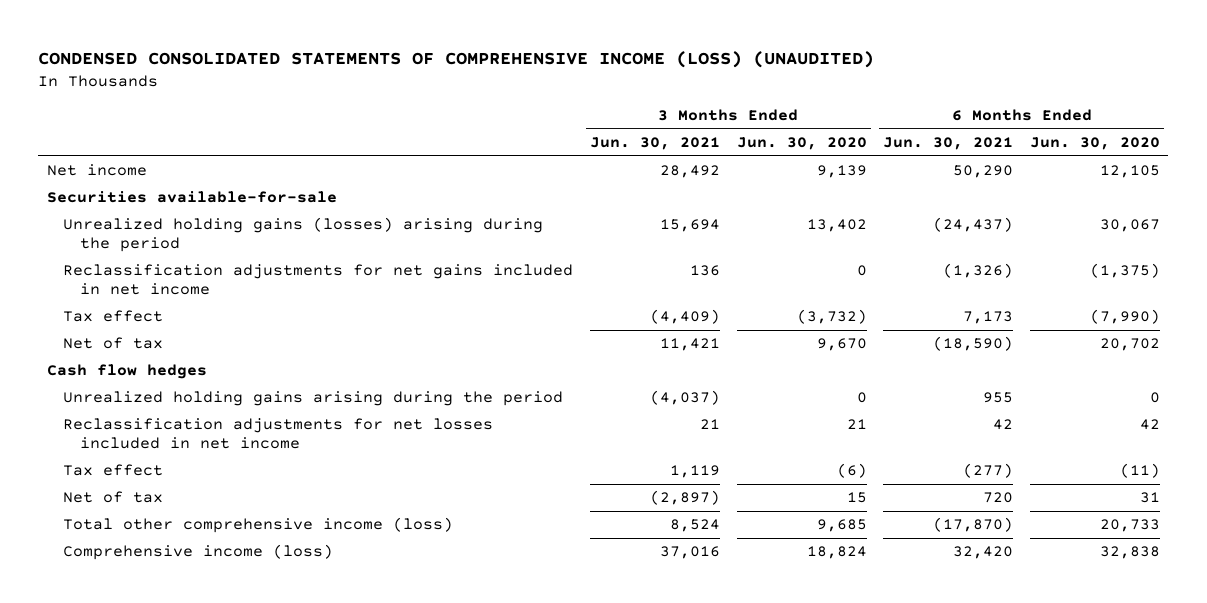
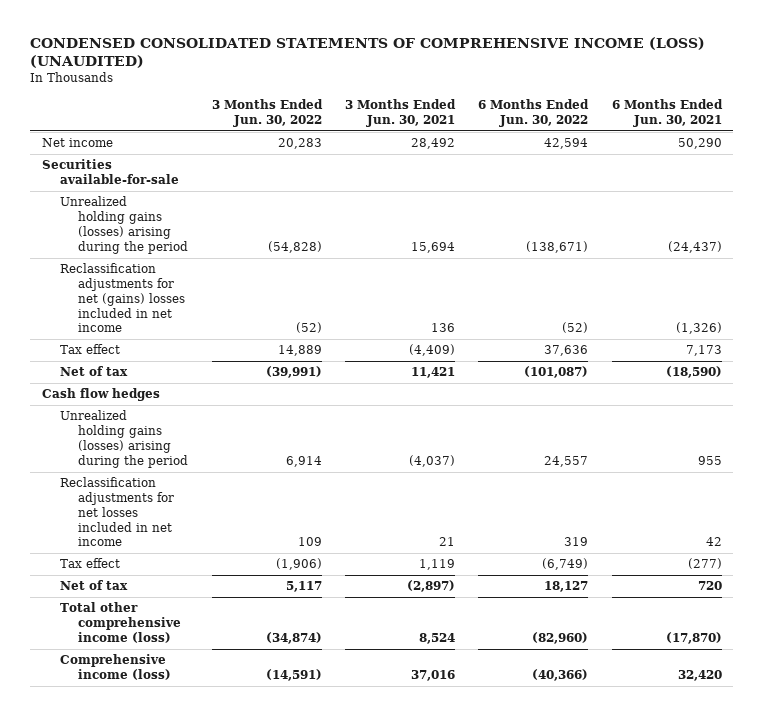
- | 3 Months Ended Jun. 30, 2021 | 3 Months Ended Jun. 30, 2020 | 6 Months Ended Jun. 30, 2021 | 6 Months Ended Jun. 30, 2020
+ | 3 Months Ended Jun. 30, 2022 | 3 Months Ended Jun. 30, 2021 | 6 Months Ended Jun. 30, 2022 | 6 Months Ended Jun. 30, 2021
- Reclassification adjustments for net gains included in net income | 136 | 0 | (1,326) | (1,375)
+ Reclassification adjustments for net (gains) losses included in net income | (52) | 136 | (52) | (1,326)
- Unrealized holding gains arising during the period | (4,037) | 0 | 955 | 0
+ Unrealized holding gains (losses) arising during the period | 6,914 | (4,037) | 24,557 | 955

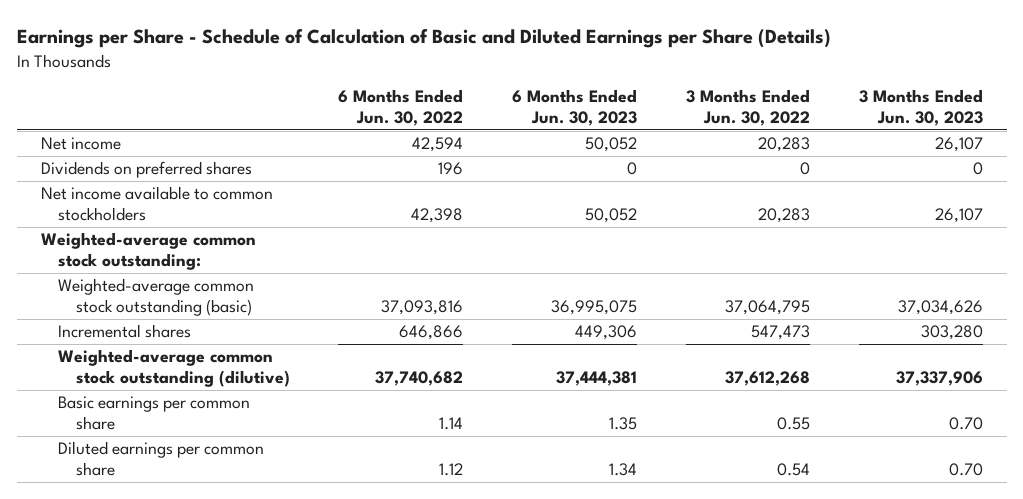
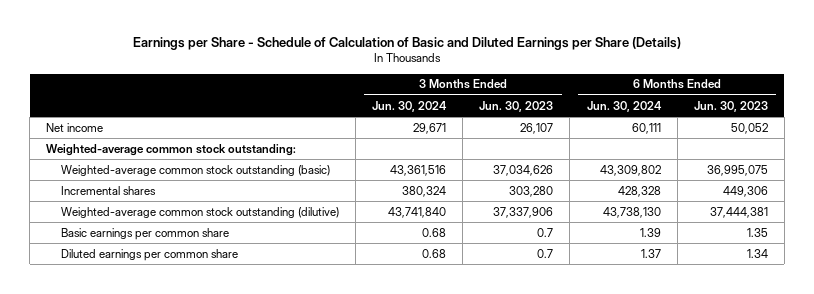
- | 6 Months Ended Jun. 30, 2022 | 6 Months Ended Jun. 30, 2023 | 3 Months Ended Jun. 30, 2022 | 3 Months Ended Jun. 30, 2023
+ | 3 Months Ended Jun. 30, 2024 | 3 Months Ended Jun. 30, 2023 | 6 Months Ended Jun. 30, 2024 | 6 Months Ended Jun. 30, 2023
- Dividends on preferred shares | 196 | 0 | 0 | 0
- Net income available to common stockholders | 42,398 | 50,052 | 20,283 | 26,107
- Basic earnings per common share | 1.14 | 1.35 | 0.55 | 0.70
- Diluted earnings per common share | 1.12 | 1.34 | 0.54 | 0.70
+ Basic earnings per common share | 0.68 | 0.7 | 1.39 | 1.35
+ Diluted earnings per common share | 0.68 | 0.7 | 1.37 | 1.34

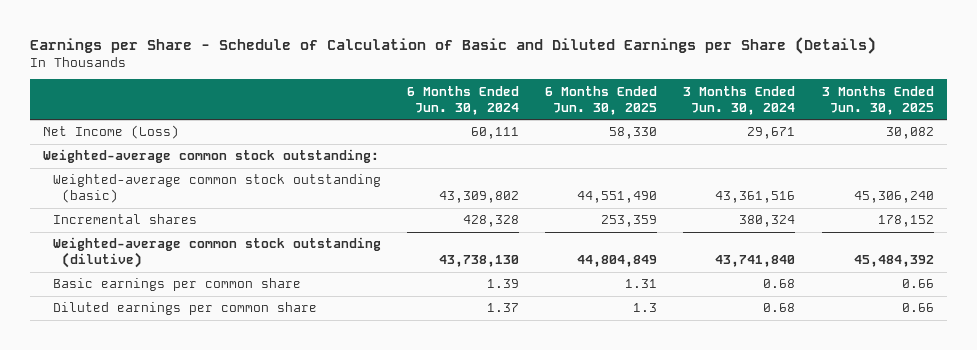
- | 3 Months Ended Jun. 30, 2024 | 3 Months Ended Jun. 30, 2023 | 6 Months Ended Jun. 30, 2024 | 6 Months Ended Jun. 30, 2023
+ | 6 Months Ended Jun. 30, 2024 | 6 Months Ended Jun. 30, 2025 | 3 Months Ended Jun. 30, 2024 | 3 Months Ended Jun. 30, 2025
- Net income | 29,671 | 26,107 | 60,111 | 50,052
+ Net Income (Loss) | 60,111 | 58,330 | 29,671 | 30,082

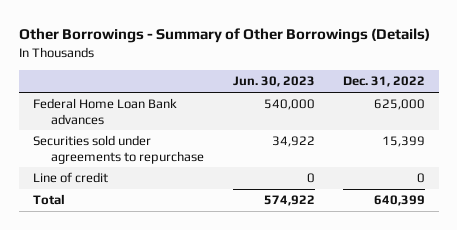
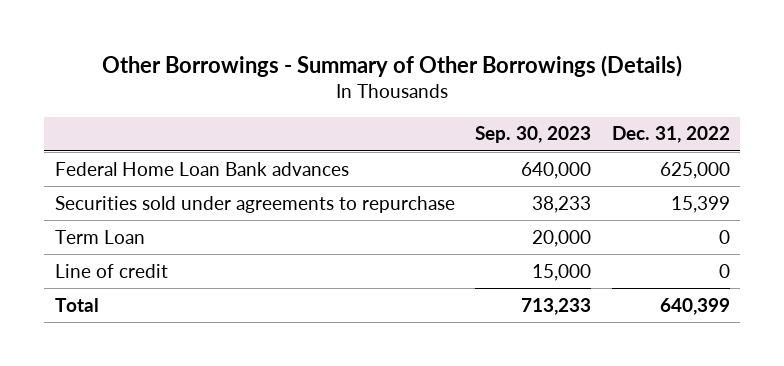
- | Jun. 30, 2023 | Dec. 31, 2022
+ | Sep. 30, 2023 | Dec. 31, 2022
+ Term Loan | 20,000 | 0

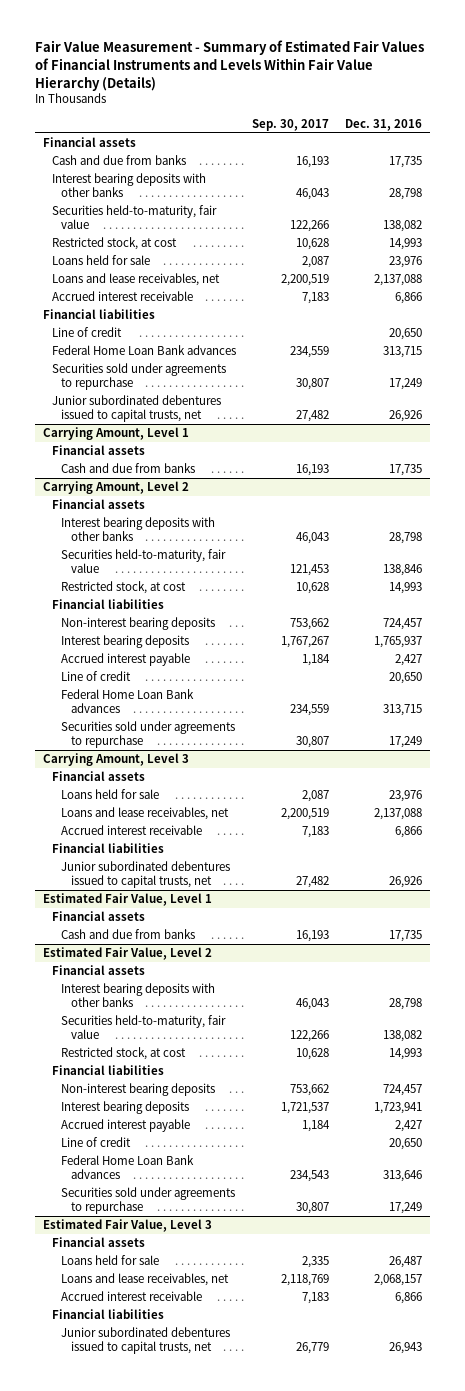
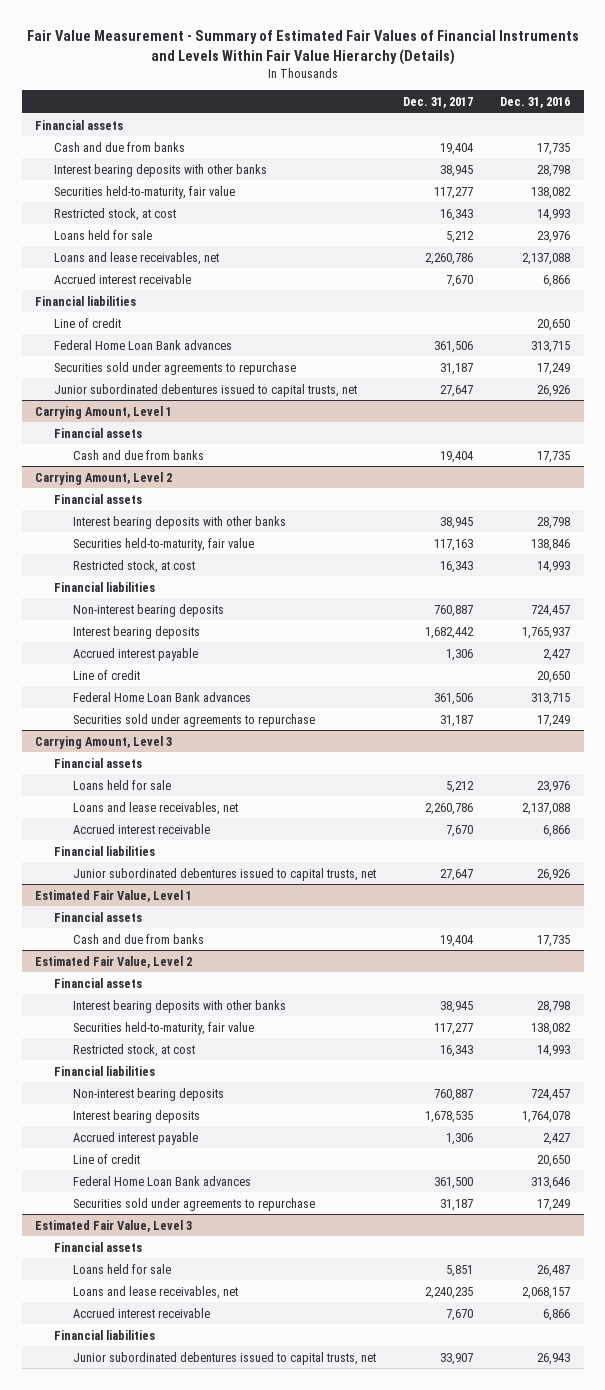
- | Sep. 30, 2017 | Dec. 31, 2016
+ | Dec. 31, 2017 | Dec. 31, 2016
@ Estimated Fair Value, Level 2
- Interest bearing deposits | 1,721,537 | 1,723,941
+ Interest bearing deposits | 1,678,535 | 1,764,078

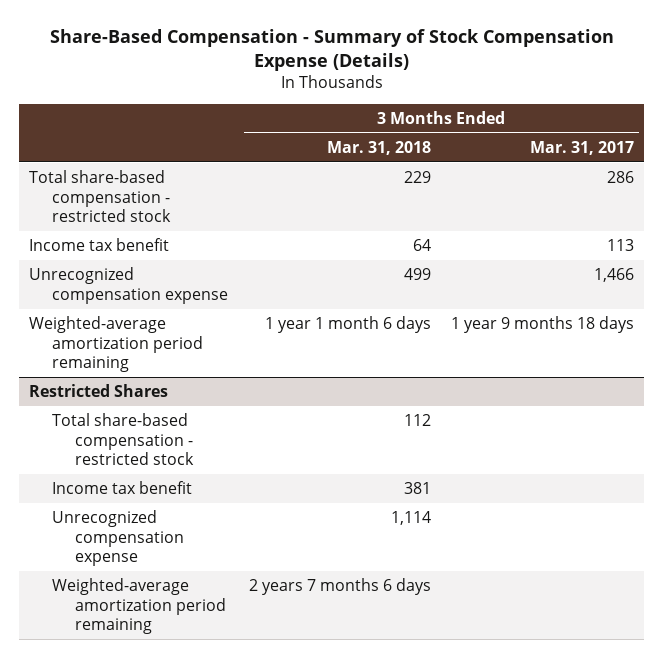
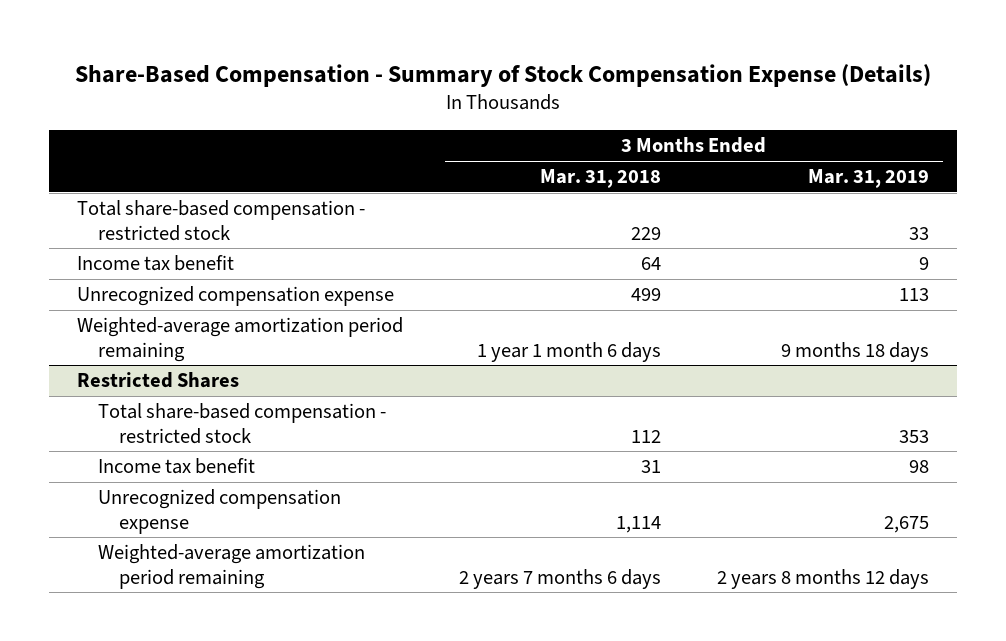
- | 3 Months Ended Mar. 31, 2018 | 3 Months Ended Mar. 31, 2017
+ | 3 Months Ended Mar. 31, 2018 | 3 Months Ended Mar. 31, 2019
@ Restricted Shares
- Income tax benefit | 381 |
+ Income tax benefit | 31 | 98

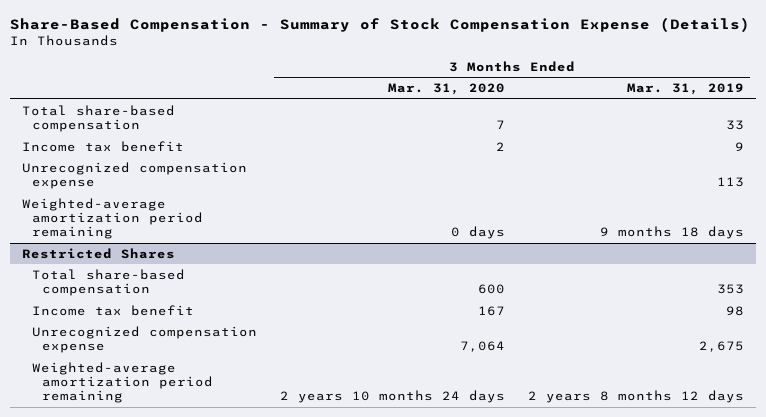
- | 3 Months Ended Mar. 31, 2018 | 3 Months Ended Mar. 31, 2019
+ | 3 Months Ended Mar. 31, 2020 | 3 Months Ended Mar. 31, 2019
- Total share-based compensation - restricted stock | 229 | 33
+ Total share-based compensation | 7 | 33
@ Restricted Shares
- Total share-based compensation - restricted stock | 112 | 353
+ Total share-based compensation | 600 | 353

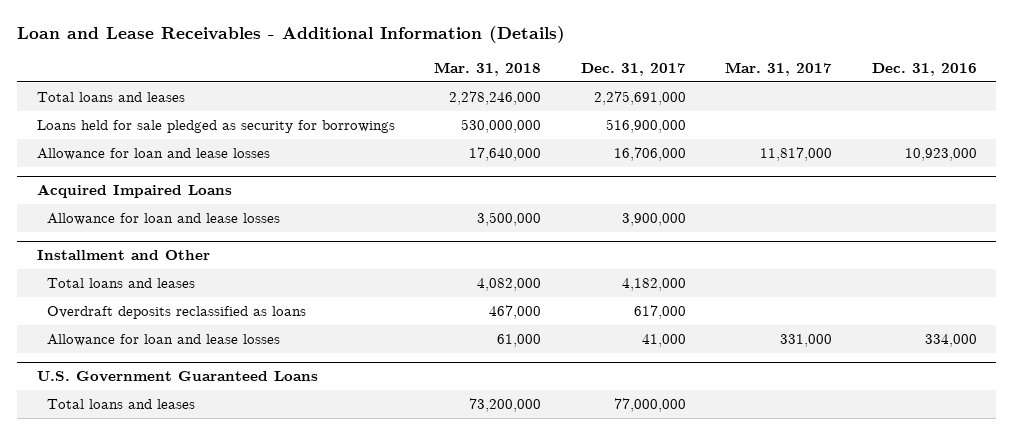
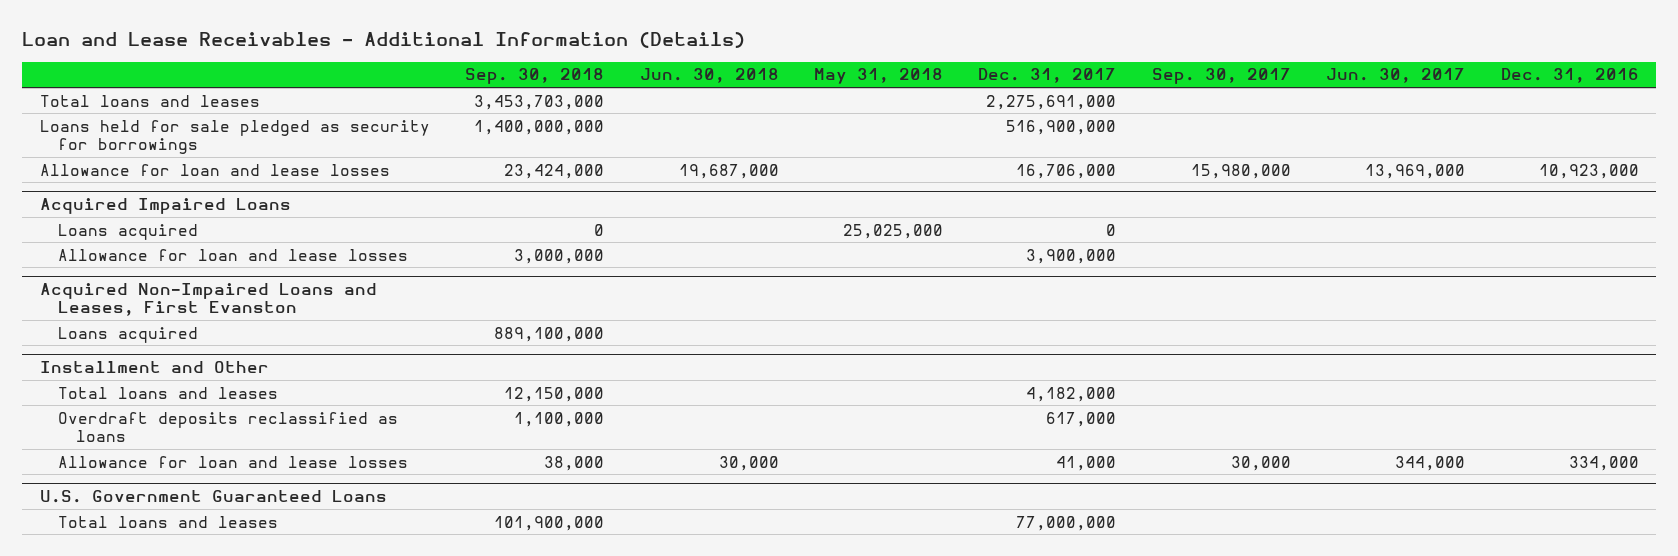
- | Mar. 31, 2018 | Dec. 31, 2017 | Mar. 31, 2017 | Dec. 31, 2016
+ | Sep. 30, 2018 | Jun. 30, 2018 | May 31, 2018 | Dec. 31, 2017 | Sep. 30, 2017 | Jun. 30, 2017 | Dec. 31, 2016
@ Acquired Impaired Loans
+ Loans acquired | 0 | | 25,025,000 | 0 | | |
+ Acquired Non-Impaired Loans and Leases, First Evanston
+ Loans acquired | 889,100,000 | | | | | |

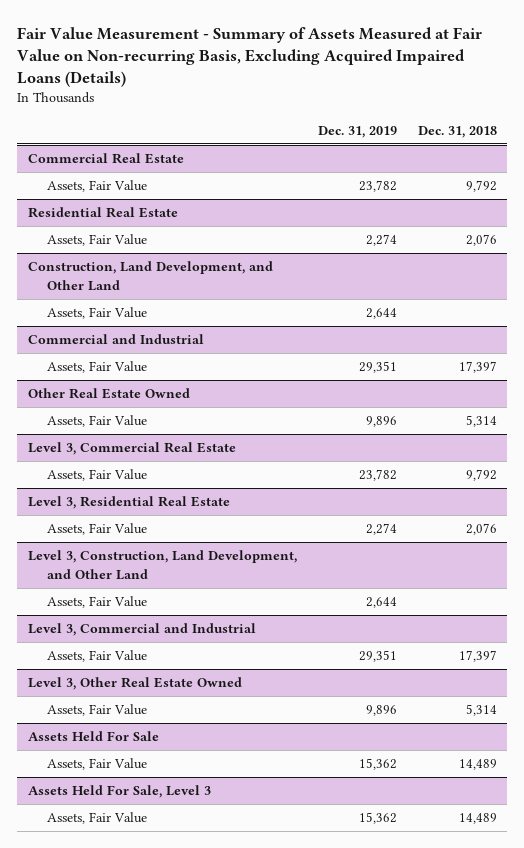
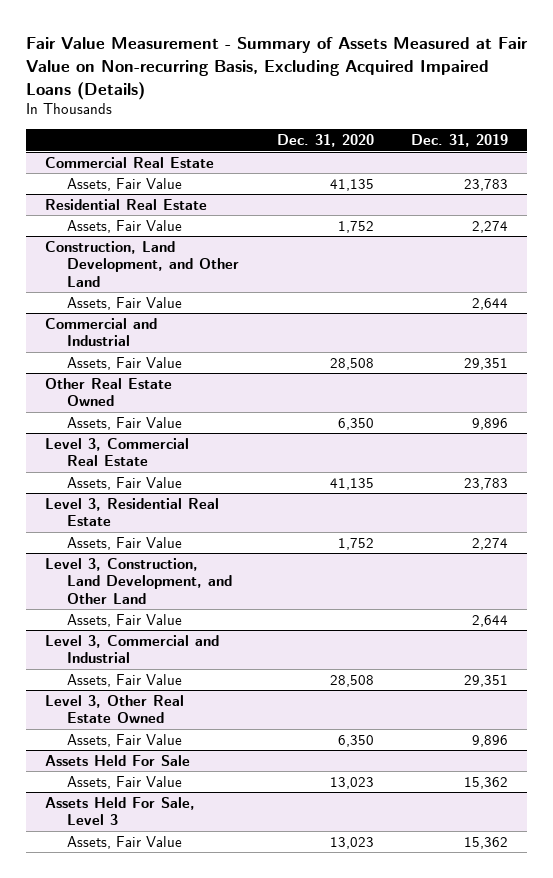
- | Dec. 31, 2019 | Dec. 31, 2018
+ | Dec. 31, 2020 | Dec. 31, 2019
@ Commercial Real Estate
- Assets, Fair Value | 23,782 | 9,792
+ Assets, Fair Value | 41,135 | 23,783
@ Level 3, Commercial Real Estate
- Assets, Fair Value | 23,782 | 9,792
+ Assets, Fair Value | 41,135 | 23,783

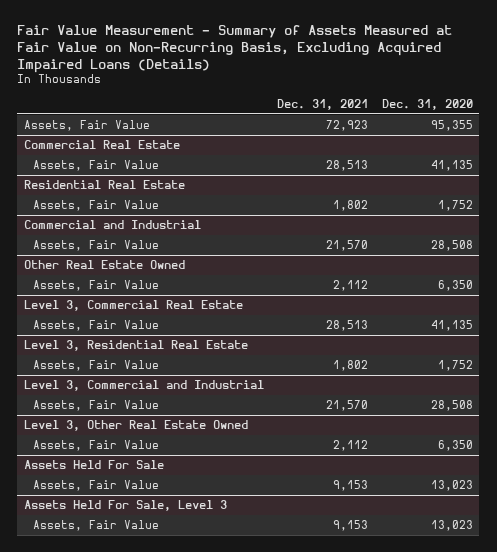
- Fair Value Measurement - Summary of Assets Measured at Fair Value on Non-recurring Basis, Excluding Acquired Impaired Loans (Details)
+ Fair Value Measurement - Summary of Assets Measured at Fair Value on Non-Recurring Basis, Excluding Acquired Impaired Loans (Details)
- | Dec. 31, 2020 | Dec. 31, 2019
+ | Dec. 31, 2021 | Dec. 31, 2020
+ Assets, Fair Value | 72,923 | 95,355
- Construction, Land Development, and Other Land
- Assets, Fair Value | | 2,644
- Level 3, Construction, Land Development, and Other Land
- Assets, Fair Value | | 2,644

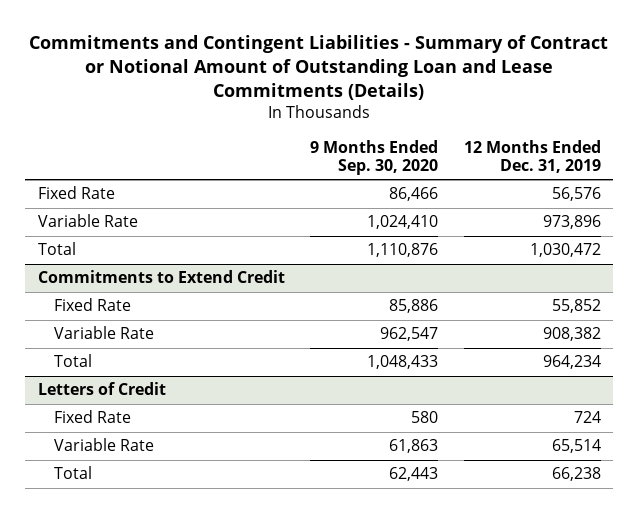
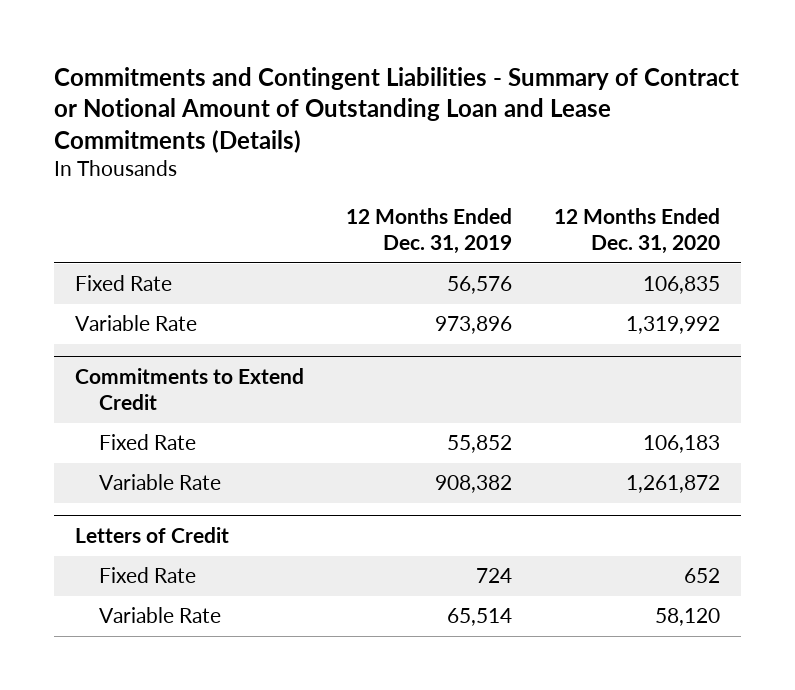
- | 9 Months Ended Sep. 30, 2020 | 12 Months Ended Dec. 31, 2019
+ | 12 Months Ended Dec. 31, 2019 | 12 Months Ended Dec. 31, 2020
- Total | 1,110,876 | 1,030,472
@ Commitments to Extend Credit
- Total | 1,048,433 | 964,234
@ Letters of Credit
- Total | 62,443 | 66,238

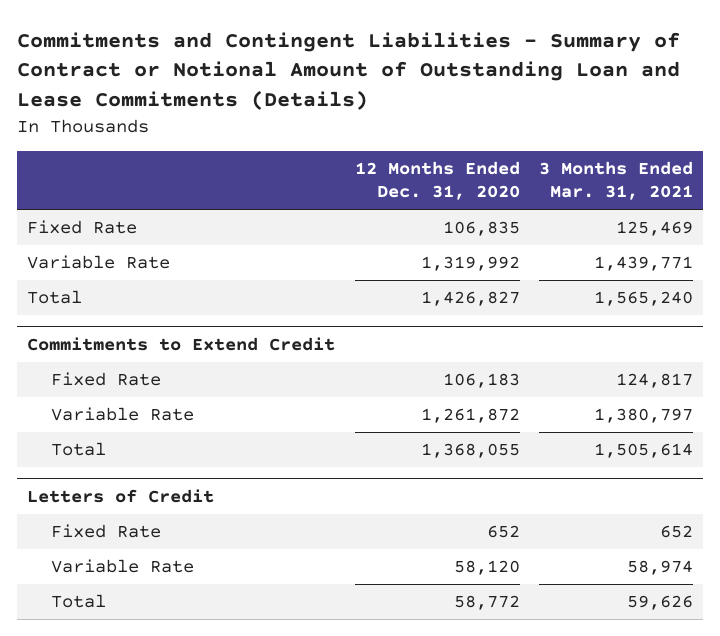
- | 12 Months Ended Dec. 31, 2019 | 12 Months Ended Dec. 31, 2020
+ | 12 Months Ended Dec. 31, 2020 | 3 Months Ended Mar. 31, 2021
+ Total | 1,426,827 | 1,565,240
@ Commitments to Extend Credit
+ Total | 1,368,055 | 1,505,614
@ Letters of Credit
+ Total | 58,772 | 59,626

